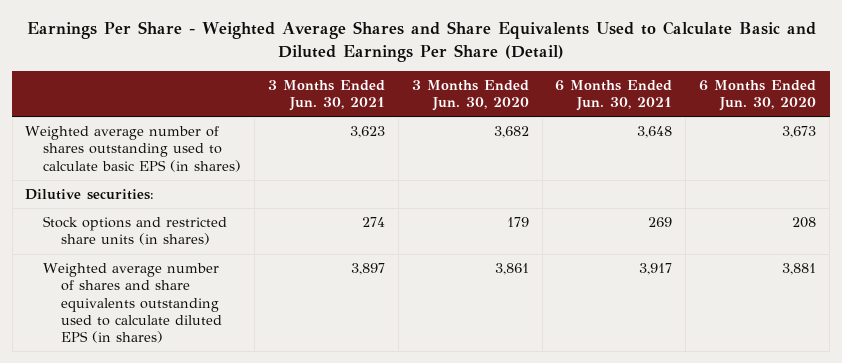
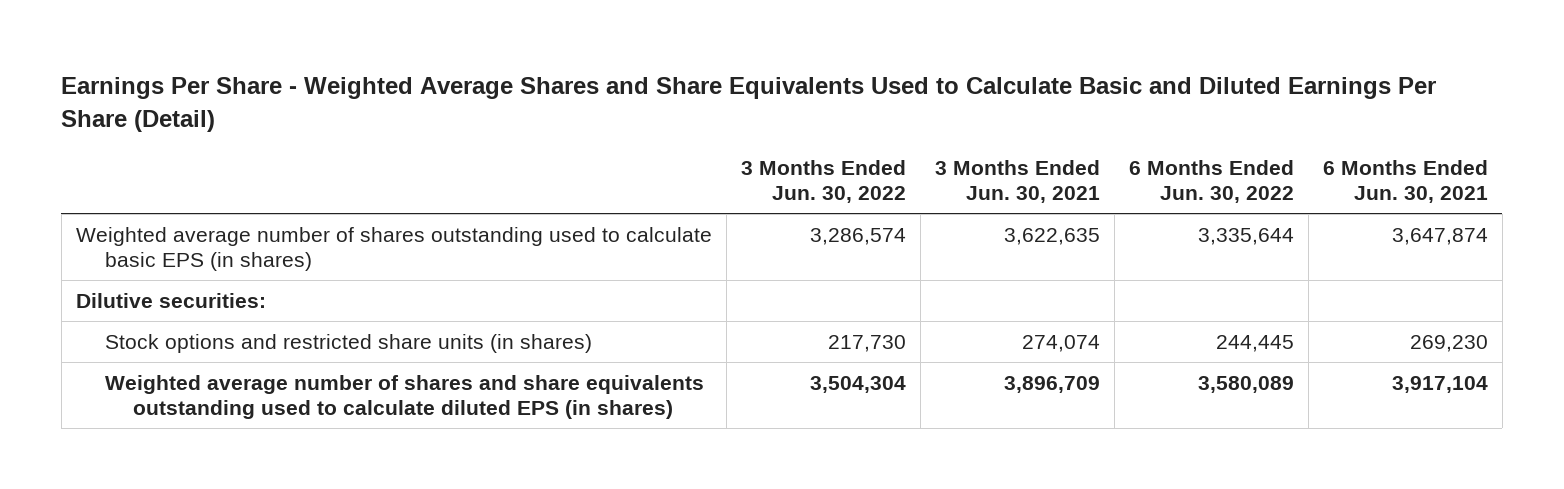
- | 3 Months Ended Jun. 30, 2021 | 3 Months Ended Jun. 30, 2020 | 6 Months Ended Jun. 30, 2021 | 6 Months Ended Jun. 30, 2020
+ | 3 Months Ended Jun. 30, 2022 | 3 Months Ended Jun. 30, 2021 | 6 Months Ended Jun. 30, 2022 | 6 Months Ended Jun. 30, 2021
- Weighted average number of shares outstanding used to calculate basic EPS (in shares) | 3,623 | 3,682 | 3,648 | 3,673
+ Weighted average number of shares outstanding used to calculate basic EPS (in shares) | 3,286,574 | 3,622,635 | 3,335,644 | 3,647,874
- Stock options and restricted share units (in shares) | 274 | 179 | 269 | 208
- Weighted average number of shares and share equivalents outstanding used to calculate diluted EPS (in shares) | 3,897 | 3,861 | 3,917 | 3,881
+ Stock options and restricted share units (in shares) | 217,730 | 274,074 | 244,445 | 269,230
+ Weighted average number of shares and share equivalents outstanding used to calculate diluted EPS (in shares) | 3,504,304 | 3,896,709 | 3,580,089 | 3,917,104

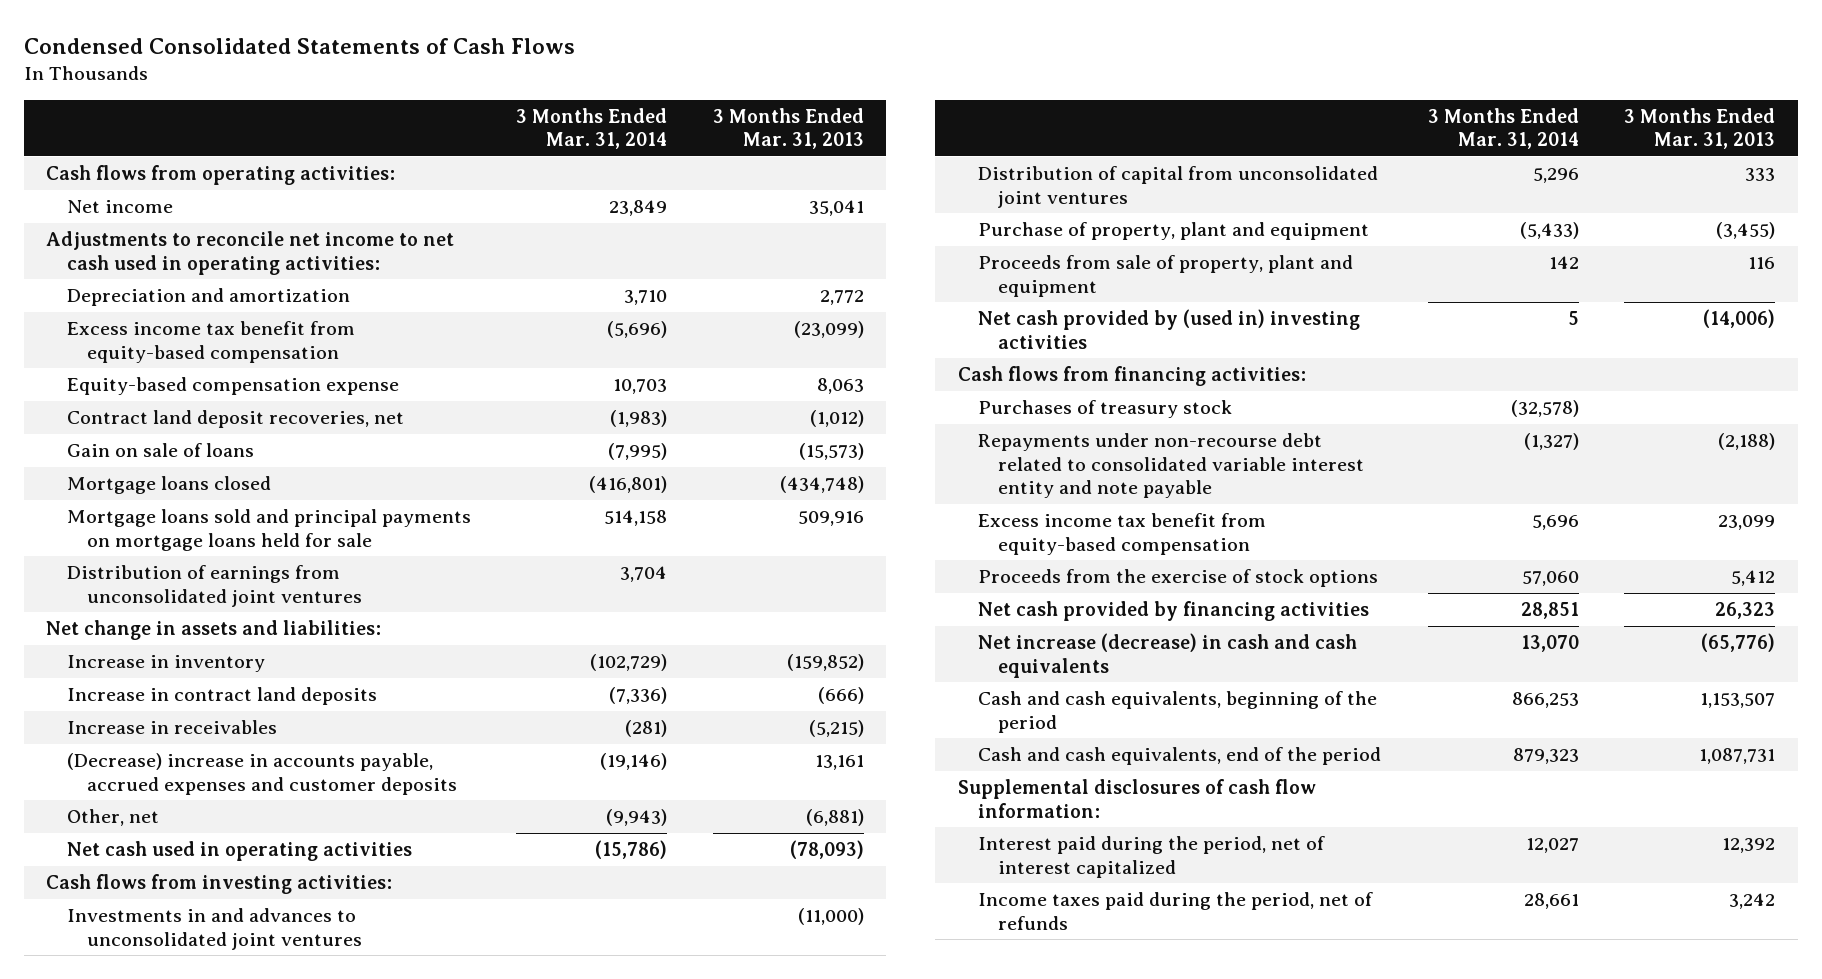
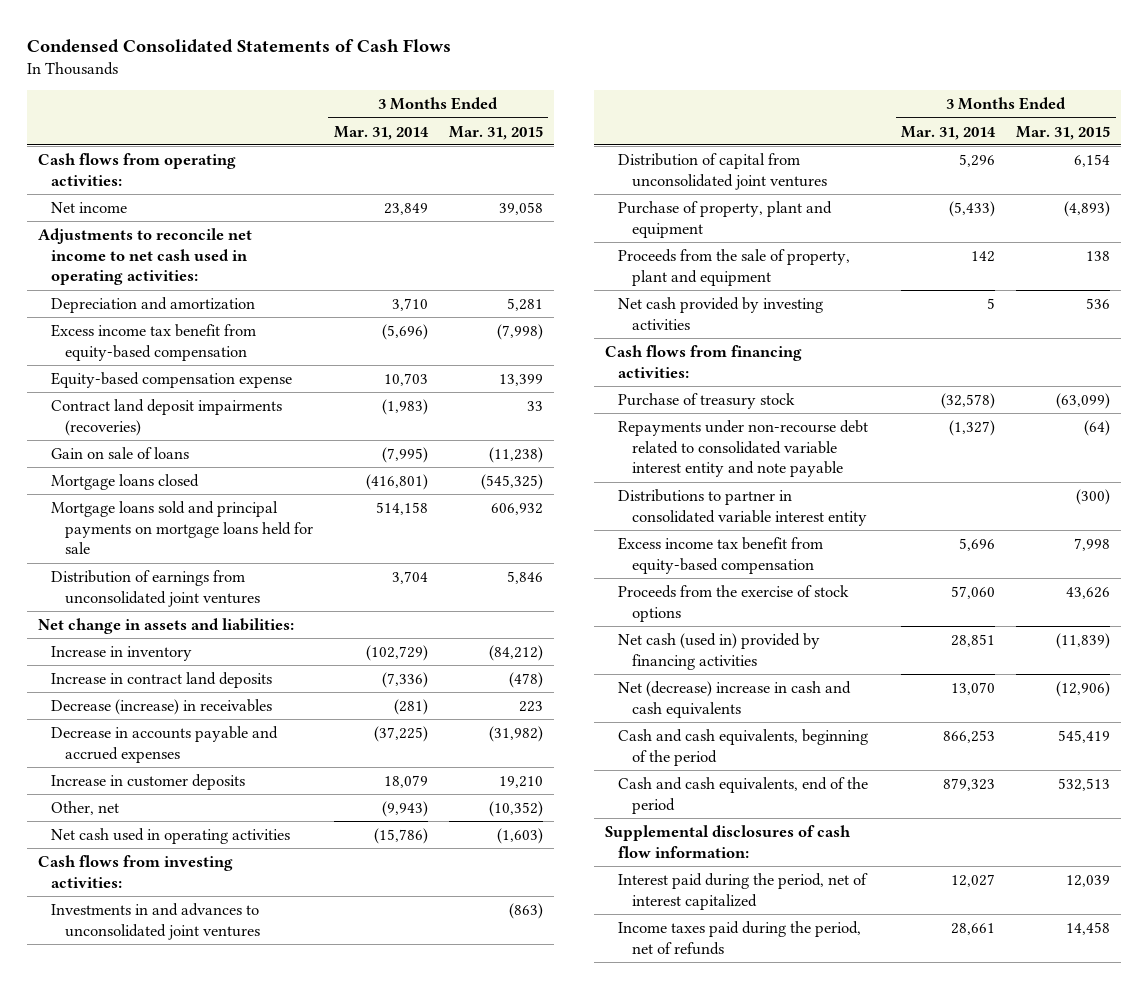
- | 3 Months Ended Mar. 31, 2014 | 3 Months Ended Mar. 31, 2013
+ | 3 Months Ended Mar. 31, 2014 | 3 Months Ended Mar. 31, 2015
- Contract land deposit recoveries, net | (1,983) | (1,012)
+ Contract land deposit impairments (recoveries) | (1,983) | 33
- Increase in receivables | (281) | (5,215)
- (Decrease) increase in accounts payable, accrued expenses and customer deposits | (19,146) | 13,161
+ Decrease (increase) in receivables | (281) | 223
+ Decrease in accounts payable and accrued expenses | (37,225) | (31,982)
+ Increase in customer deposits | 18,079 | 19,210
- Proceeds from sale of property, plant and equipment | 142 | 116
- Net cash provided by (used in) investing activities | 5 | (14,006)
+ Proceeds from the sale of property, plant and equipment | 142 | 138
+ Net cash provided by investing activities | 5 | 536
- Purchases of treasury stock | (32,578) |
+ Purchase of treasury stock | (32,578) | (63,099)
+ Distributions to partner in consolidated variable interest entity | | (300)
- Net cash provided by financing activities | 28,851 | 26,323
- Net increase (decrease) in cash and cash equivalents | 13,070 | (65,776)
+ Net cash (used in) provided by financing activities | 28,851 | (11,839)
+ Net (decrease) increase in cash and cash equivalents | 13,070 | (12,906)

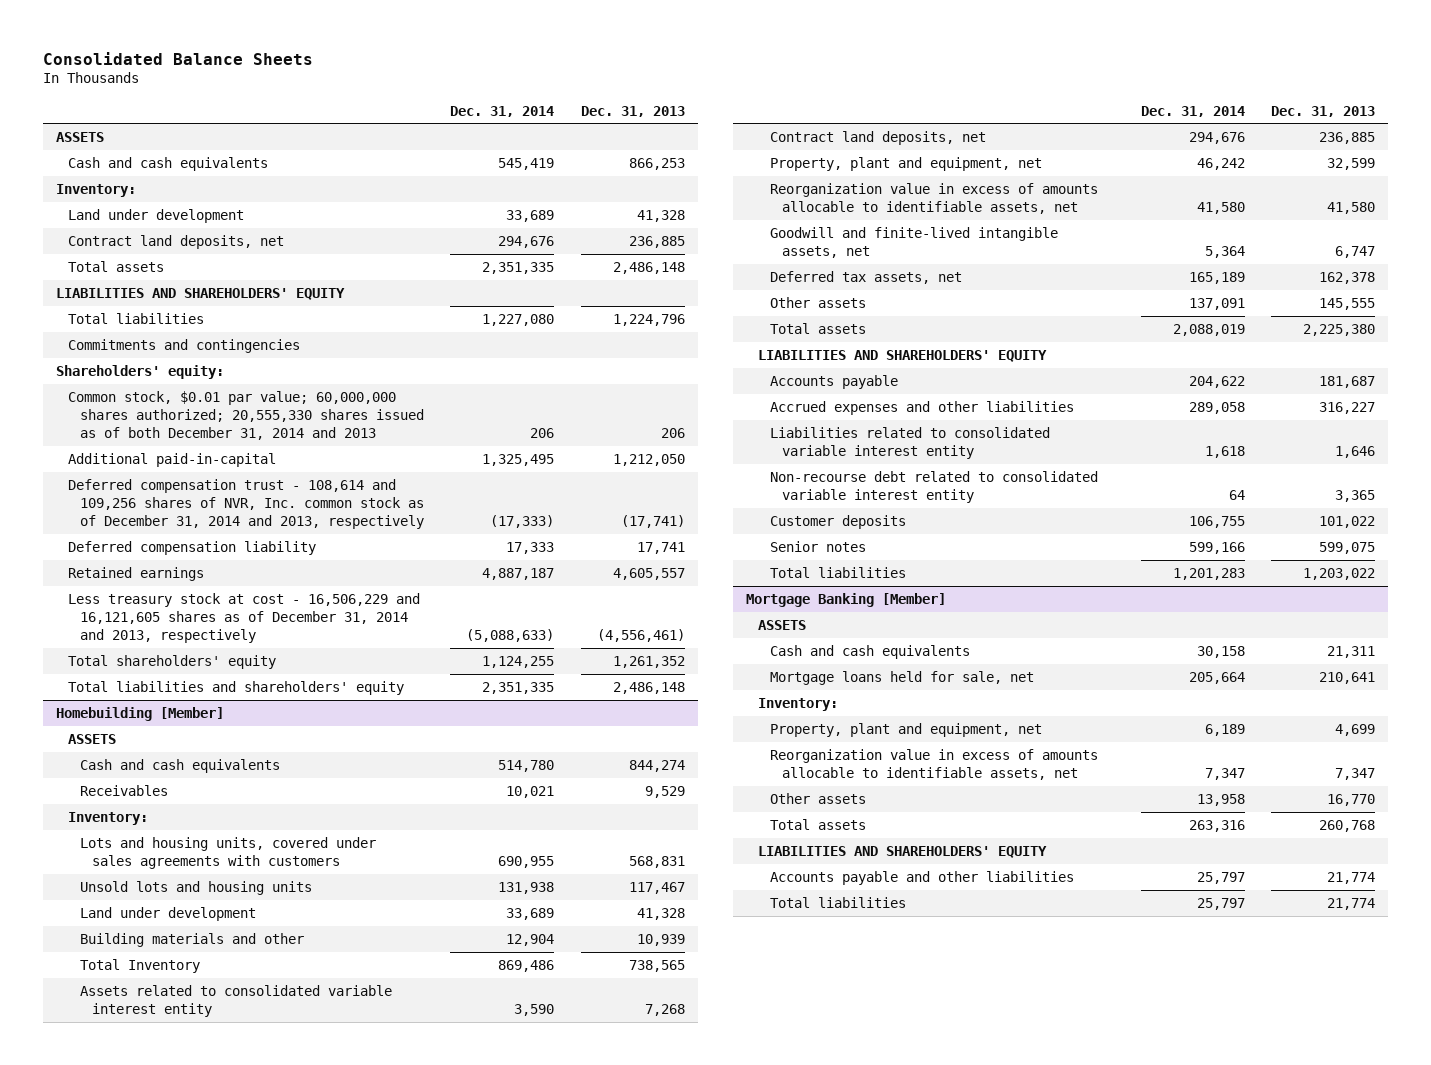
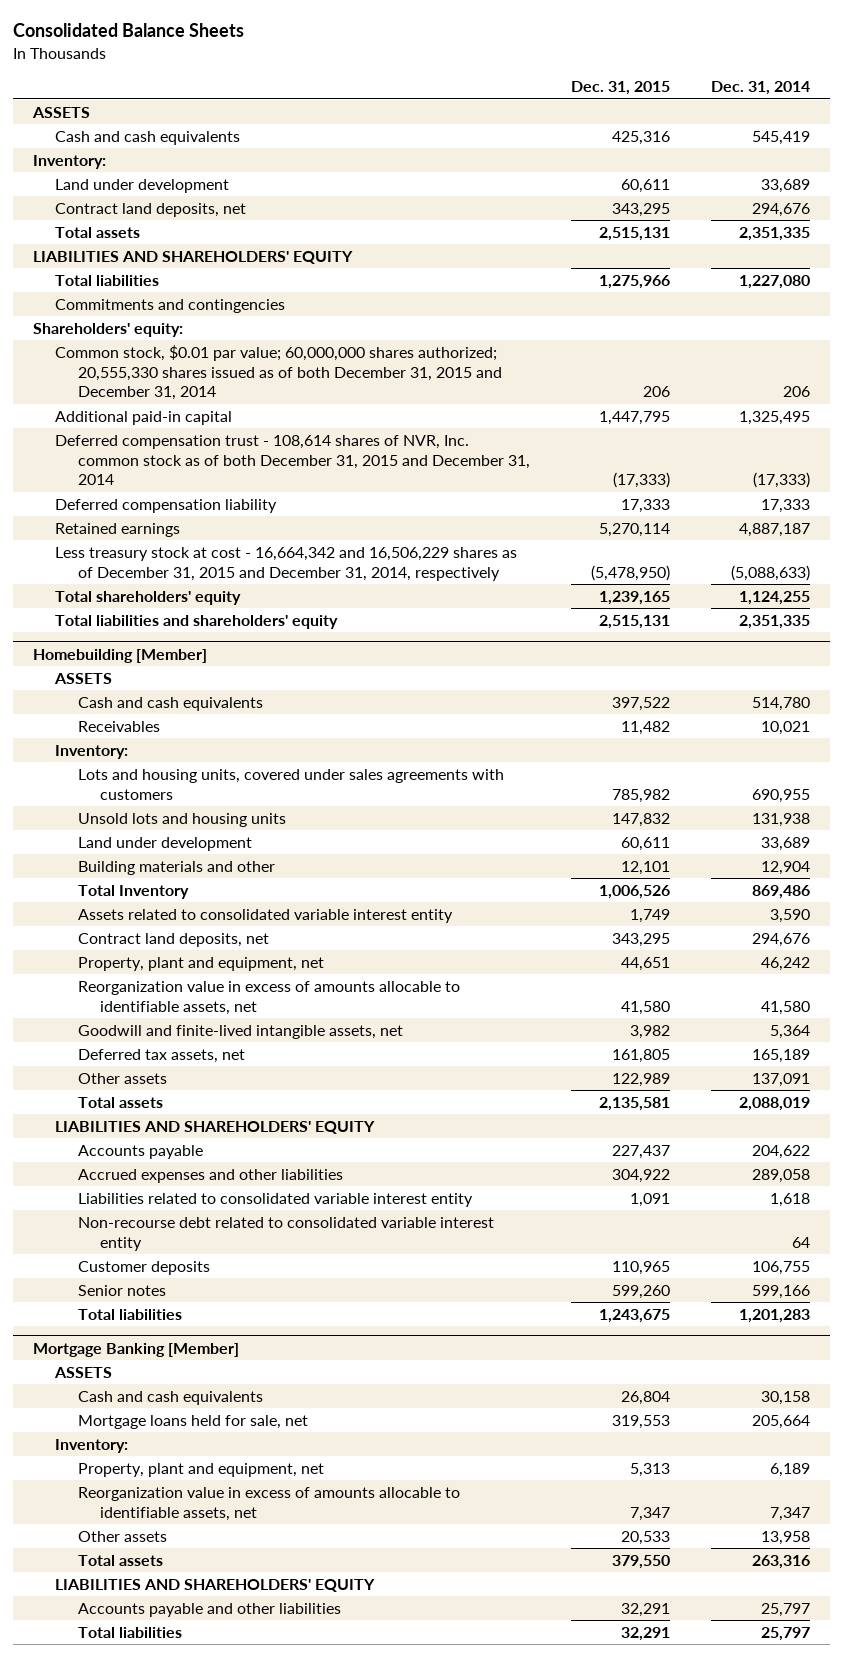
- | Dec. 31, 2014 | Dec. 31, 2013
+ | Dec. 31, 2015 | Dec. 31, 2014
- Common stock, $0.01 par value; 60,000,000 shares authorized; 20,555,330 shares issued as of both December 31, 2014 and 2013 | 206 | 206
- Additional paid-in-capital | 1,325,495 | 1,212,050
- Deferred compensation trust - 108,614 and 109,256 shares of NVR, Inc. common stock as of December 31, 2014 and 2013, respectively | (17,333) | (17,741)
+ Common stock, $0.01 par value; 60,000,000 shares authorized; 20,555,330 shares issued as of both December 31, 2015 and December 31, 2014 | 206 | 206
+ Additional paid-in capital | 1,447,795 | 1,325,495
+ Deferred compensation trust - 108,614 shares of NVR, Inc. common stock as of both December 31, 2015 and December 31, 2014 | (17,333) | (17,333)
- Less treasury stock at cost - 16,506,229 and 16,121,605 shares as of December 31, 2014 and 2013, respectively | (5,088,633) | (4,556,461)
+ Less treasury stock at cost - 16,664,342 and 16,506,229 shares as of December 31, 2015 and December 31, 2014, respectively | (5,478,950) | (5,088,633)

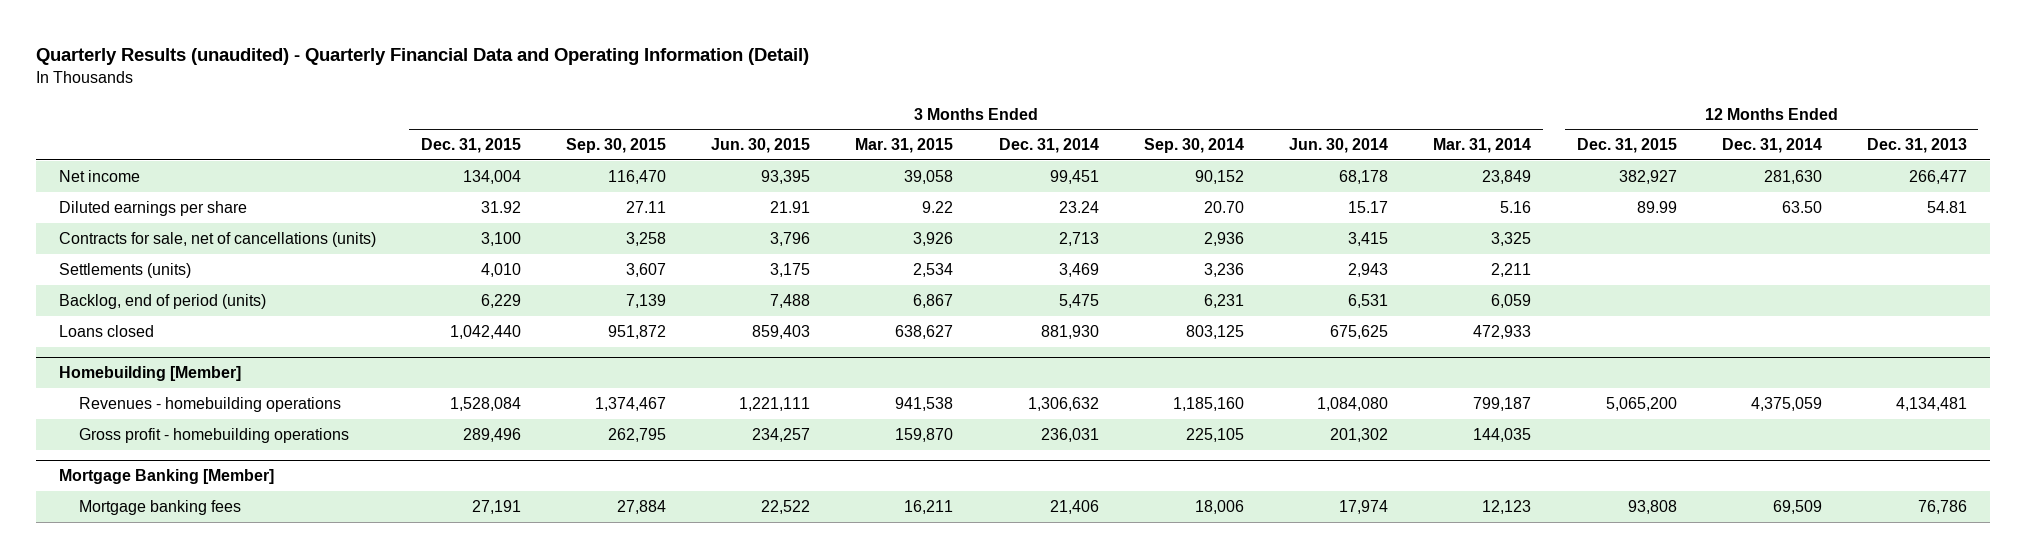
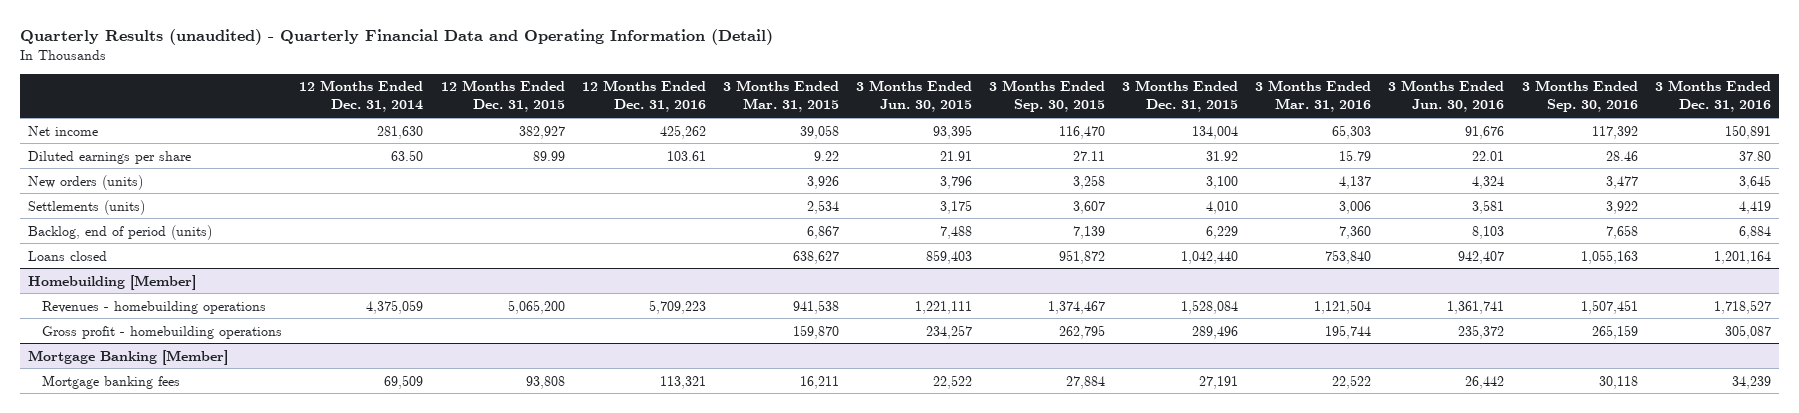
- | 3 Months Ended Dec. 31, 2015 | 3 Months Ended Sep. 30, 2015 | 3 Months Ended Jun. 30, 2015 | 3 Months Ended Mar. 31, 2015 | 3 Months Ended Dec. 31, 2014 | 3 Months Ended Sep. 30, 2014 | 3 Months Ended Jun. 30, 2014 | 3 Months Ended Mar. 31, 2014 | 12 Months Ended Dec. 31, 2015 | 12 Months Ended Dec. 31, 2014 | 12 Months Ended Dec. 31, 2013
+ | 12 Months Ended Dec. 31, 2014 | 12 Months Ended Dec. 31, 2015 | 12 Months Ended Dec. 31, 2016 | 3 Months Ended Mar. 31, 2015 | 3 Months Ended Jun. 30, 2015 | 3 Months Ended Sep. 30, 2015 | 3 Months Ended Dec. 31, 2015 | 3 Months Ended Mar. 31, 2016 | 3 Months Ended Jun. 30, 2016 | 3 Months Ended Sep. 30, 2016 | 3 Months Ended Dec. 31, 2016
- Contracts for sale, net of cancellations (units) | 3,100 | 3,258 | 3,796 | 3,926 | 2,713 | 2,936 | 3,415 | 3,325 | | |
+ New orders (units) | | | | 3,926 | 3,796 | 3,258 | 3,100 | 4,137 | 4,324 | 3,477 | 3,645

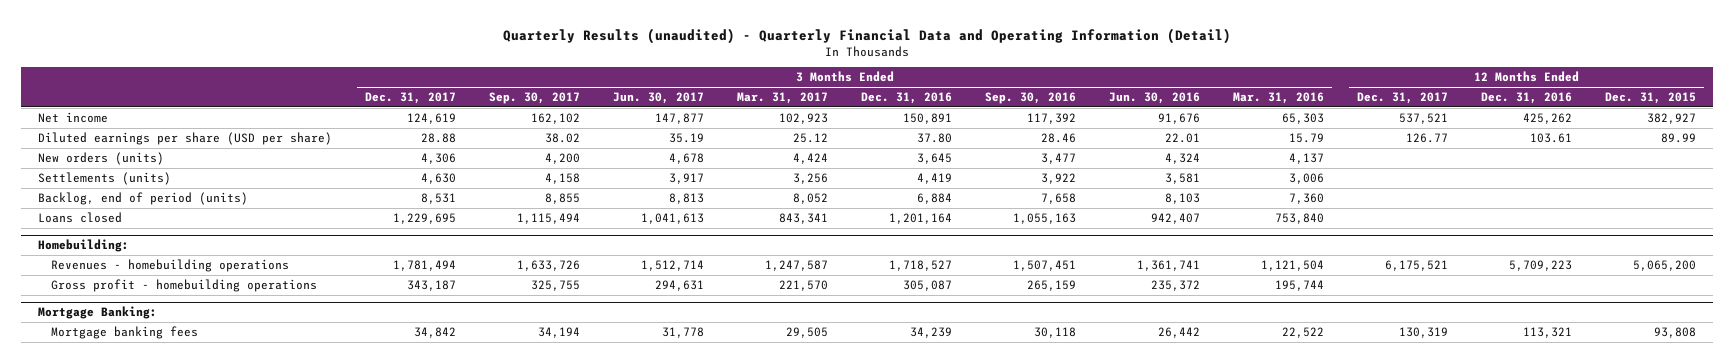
- | 12 Months Ended Dec. 31, 2014 | 12 Months Ended Dec. 31, 2015 | 12 Months Ended Dec. 31, 2016 | 3 Months Ended Mar. 31, 2015 | 3 Months Ended Jun. 30, 2015 | 3 Months Ended Sep. 30, 2015 | 3 Months Ended Dec. 31, 2015 | 3 Months Ended Mar. 31, 2016 | 3 Months Ended Jun. 30, 2016 | 3 Months Ended Sep. 30, 2016 | 3 Months Ended Dec. 31, 2016
+ | 3 Months Ended Dec. 31, 2017 | 3 Months Ended Sep. 30, 2017 | 3 Months Ended Jun. 30, 2017 | 3 Months Ended Mar. 31, 2017 | 3 Months Ended Dec. 31, 2016 | 3 Months Ended Sep. 30, 2016 | 3 Months Ended Jun. 30, 2016 | 3 Months Ended Mar. 31, 2016 | 12 Months Ended Dec. 31, 2017 | 12 Months Ended Dec. 31, 2016 | 12 Months Ended Dec. 31, 2015
- Diluted earnings per share | 63.50 | 89.99 | 103.61 | 9.22 | 21.91 | 27.11 | 31.92 | 15.79 | 22.01 | 28.46 | 37.80
+ Diluted earnings per share (USD per share) | 28.88 | 38.02 | 35.19 | 25.12 | 37.80 | 28.46 | 22.01 | 15.79 | 126.77 | 103.61 | 89.99
- Homebuilding [Member]
+ Homebuilding:
- Mortgage Banking [Member]
+ Mortgage Banking:

